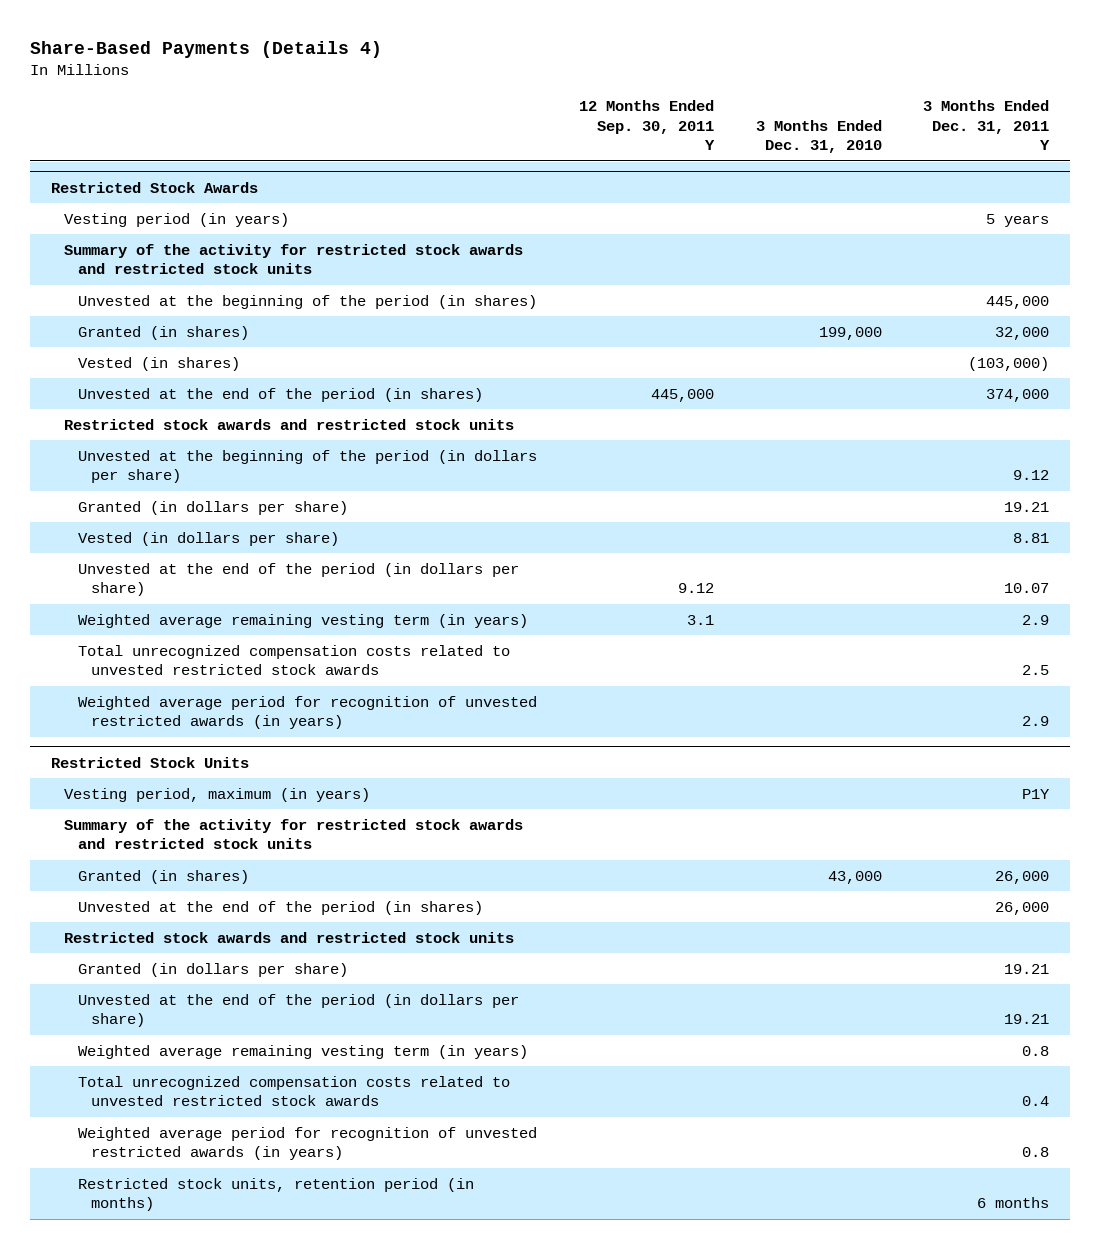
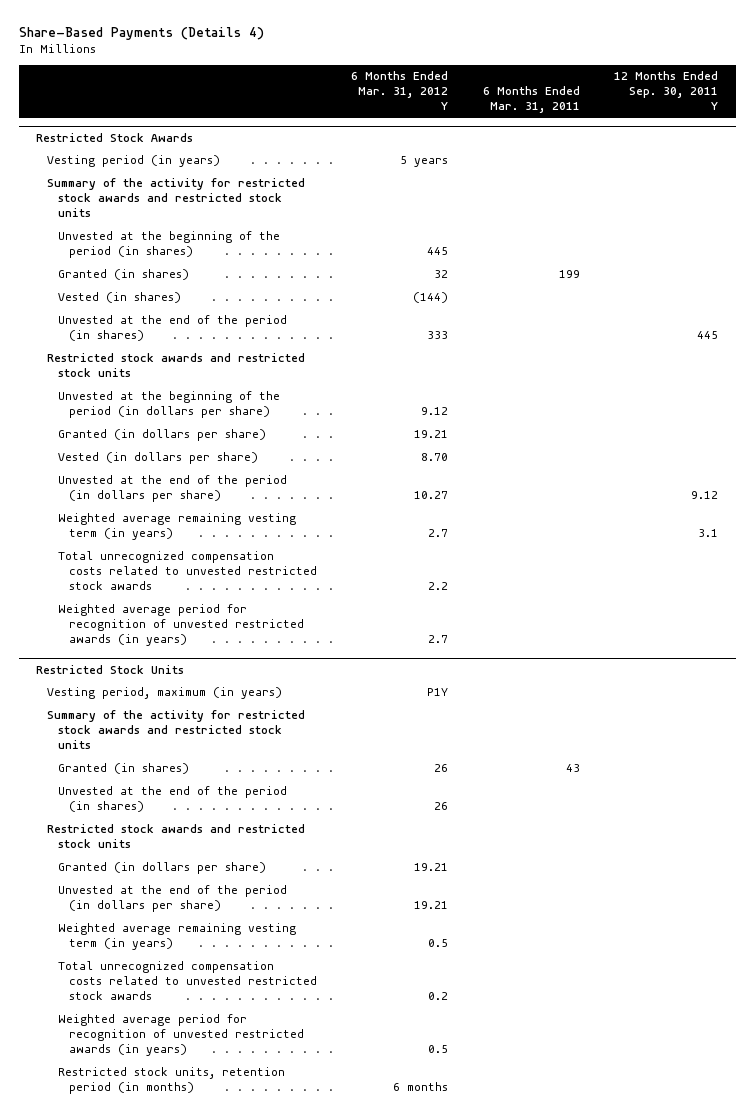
- | 12 Months Ended Sep. 30, 2011 Y | 3 Months Ended Dec. 31, 2010 | 3 Months Ended Dec. 31, 2011 Y
+ | 6 Months Ended Mar. 31, 2012 Y | 6 Months Ended Mar. 31, 2011 | 12 Months Ended Sep. 30, 2011 Y
@ Restricted Stock Awards
- Unvested at the end of the period (in shares) | 445,000 | | 374,000
+ Unvested at the end of the period (in shares) | 333 | | 445

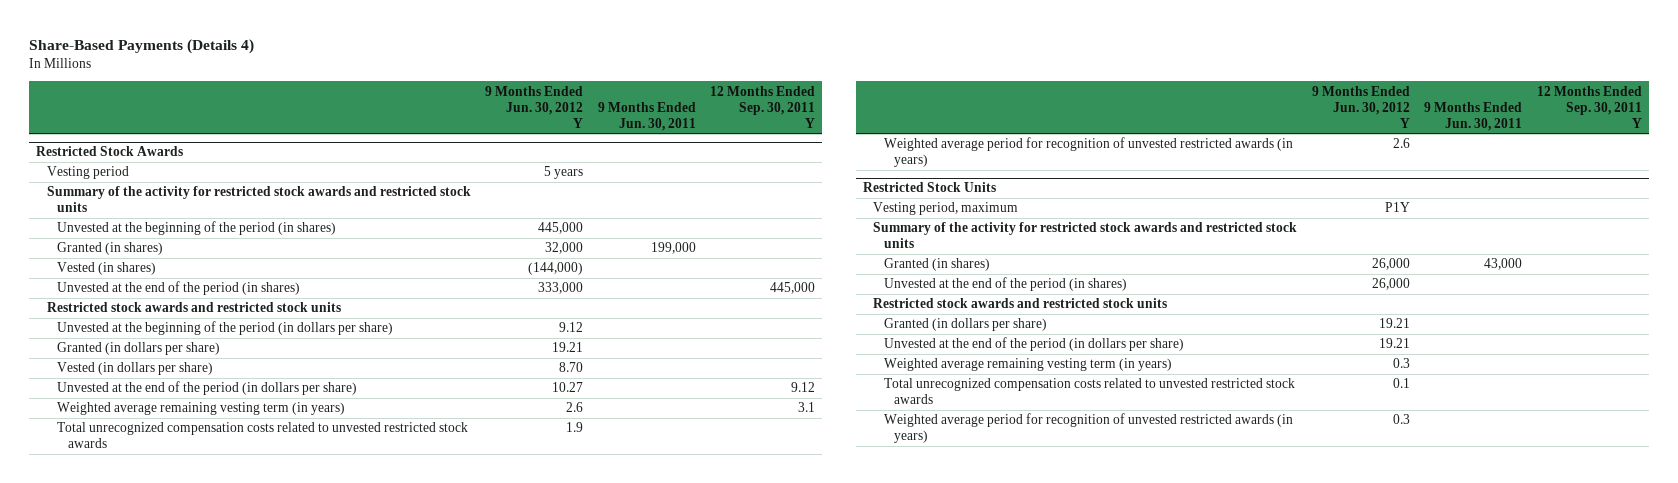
- | 6 Months Ended Mar. 31, 2012 Y | 6 Months Ended Mar. 31, 2011 | 12 Months Ended Sep. 30, 2011 Y
+ | 9 Months Ended Jun. 30, 2012 Y | 9 Months Ended Jun. 30, 2011 | 12 Months Ended Sep. 30, 2011 Y
@ Restricted Stock Awards
- Vesting period (in years) | 5 years | |
+ Vesting period | 5 years | |
- Unvested at the end of the period (in shares) | 333 | | 445
+ Unvested at the end of the period (in shares) | 333,000 | | 445,000
@ Restricted Stock Units
- Vesting period, maximum (in years) | P1Y | |
+ Vesting period, maximum | P1Y | |
- Restricted stock units, retention period (in months) | 6 months | |

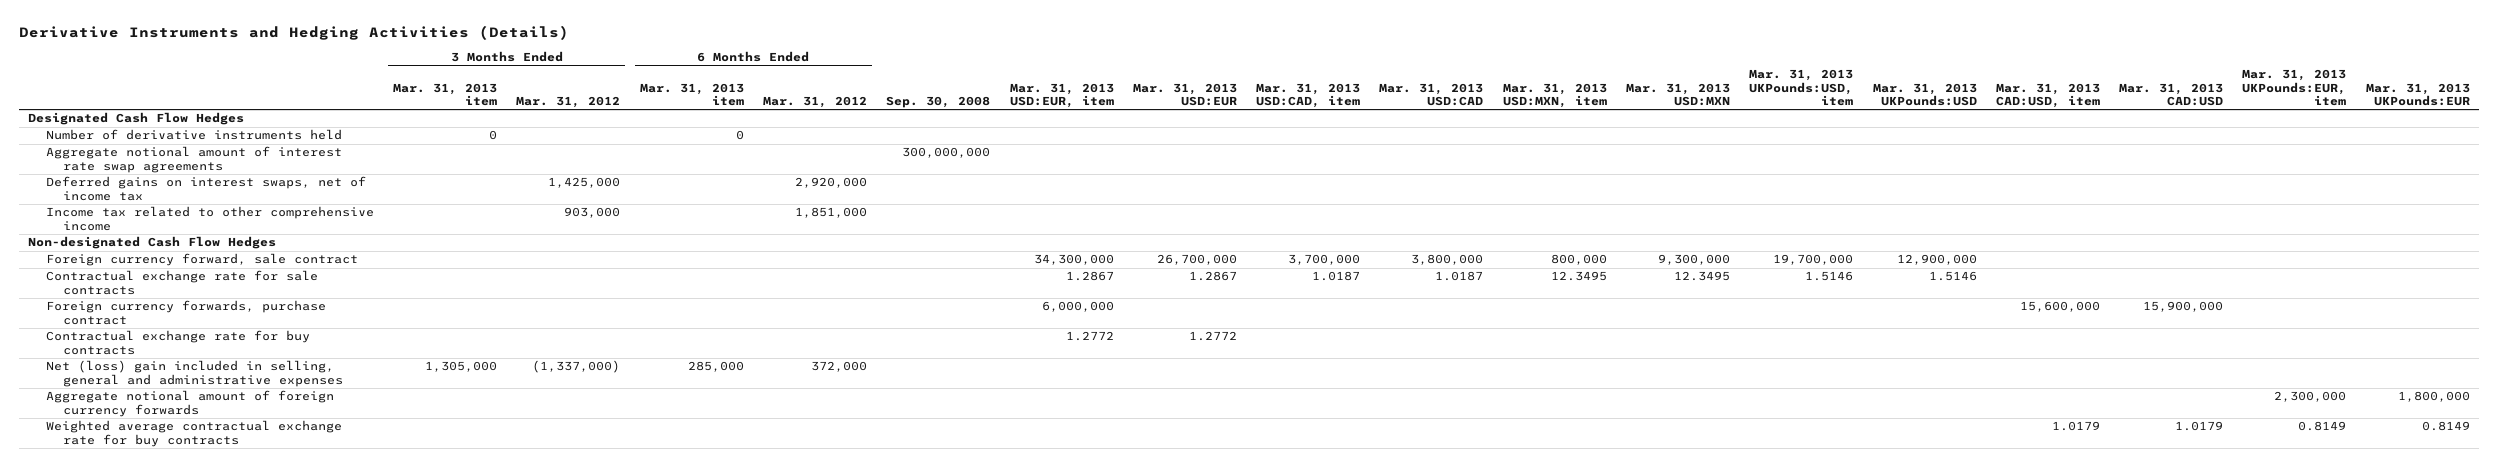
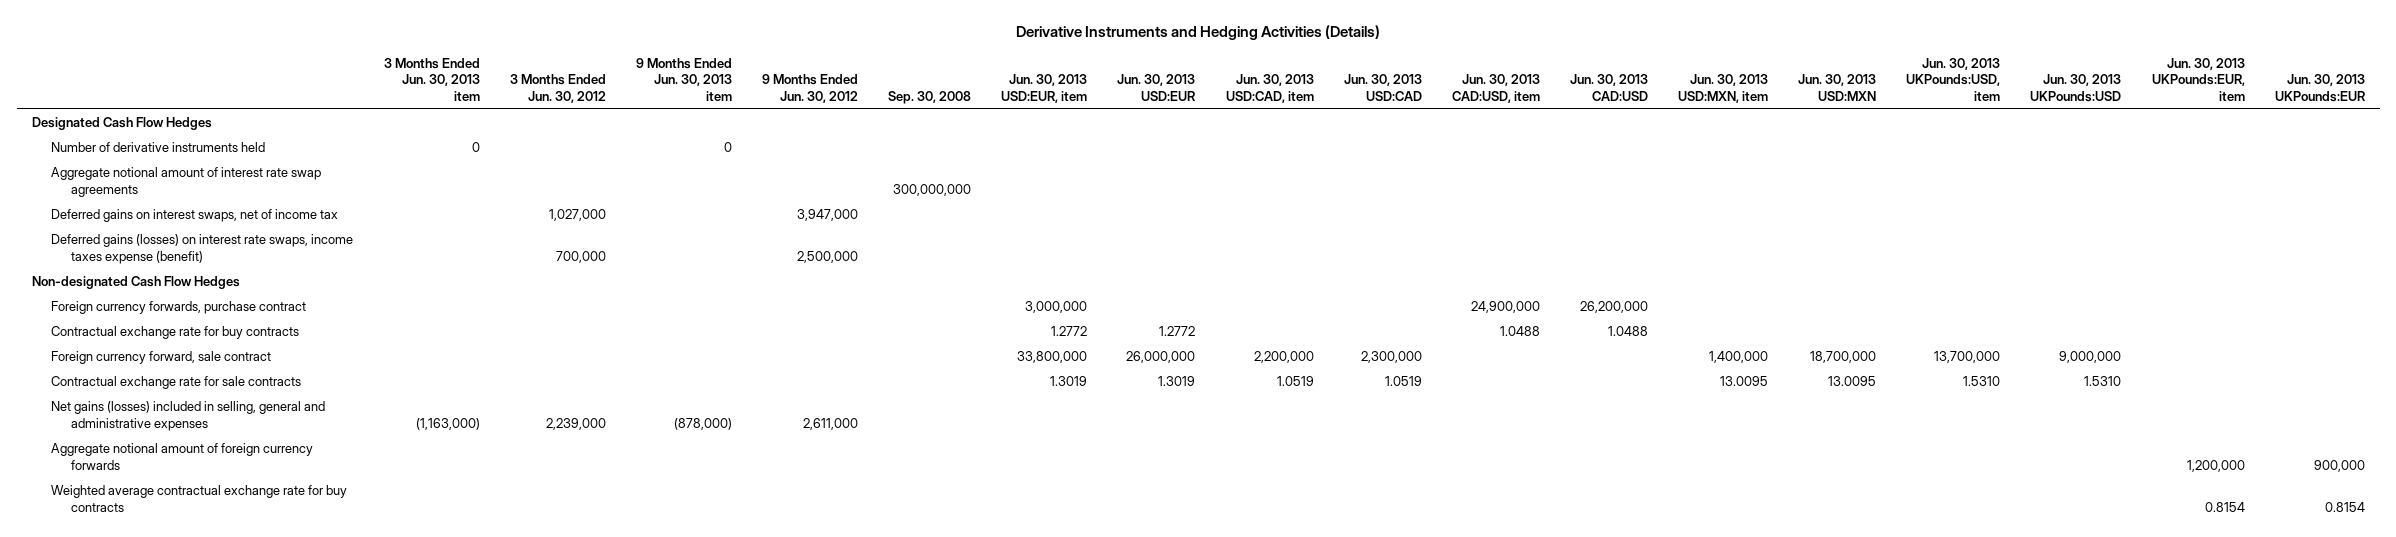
- | 3 Months Ended Mar. 31, 2013 item | 3 Months Ended Mar. 31, 2012 | 6 Months Ended Mar. 31, 2013 item | 6 Months Ended Mar. 31, 2012 | Sep. 30, 2008 | Mar. 31, 2013 USD:EUR, item | Mar. 31, 2013 USD:EUR | Mar. 31, 2013 USD:CAD, item | Mar. 31, 2013 USD:CAD | Mar. 31, 2013 USD:MXN, item | Mar. 31, 2013 USD:MXN | Mar. 31, 2013 UKPounds:USD, item | Mar. 31, 2013 UKPounds:USD | Mar. 31, 2013 CAD:USD, item | Mar. 31, 2013 CAD:USD | Mar. 31, 2013 UKPounds:EUR, item | Mar. 31, 2013 UKPounds:EUR
+ | 3 Months Ended Jun. 30, 2013 item | 3 Months Ended Jun. 30, 2012 | 9 Months Ended Jun. 30, 2013 item | 9 Months Ended Jun. 30, 2012 | Sep. 30, 2008 | Jun. 30, 2013 USD:EUR, item | Jun. 30, 2013 USD:EUR | Jun. 30, 2013 USD:CAD, item | Jun. 30, 2013 USD:CAD | Jun. 30, 2013 CAD:USD, item | Jun. 30, 2013 CAD:USD | Jun. 30, 2013 USD:MXN, item | Jun. 30, 2013 USD:MXN | Jun. 30, 2013 UKPounds:USD, item | Jun. 30, 2013 UKPounds:USD | Jun. 30, 2013 UKPounds:EUR, item | Jun. 30, 2013 UKPounds:EUR
- Income tax related to other comprehensive income | | 903,000 | | 1,851,000 | | | | | | | | | | | | |
+ Deferred gains (losses) on interest rate swaps, income taxes expense (benefit) | | 700,000 | | 2,500,000 | | | | | | | | | | | | |
- Net (loss) gain included in selling, general and administrative expenses | 1,305,000 | (1,337,000) | 285,000 | 372,000 | | | | | | | | | | | | |
moved down: Foreign currency forward, sale contract | | | | | | 33,800,000 | 26,000,000 | 2,200,000 | 2,300,000 | | | 1,400,000 | 18,700,000 | 13,700,000 | 9,000,000 | |
moved down: Contractual exchange rate for sale contracts | | | | | | 1.3019 | 1.3019 | 1.0519 | 1.0519 | | | 13.0095 | 13.0095 | 1.5310 | 1.5310 | |
+ Net gains (losses) included in selling, general and administrative expenses | (1,163,000) | 2,239,000 | (878,000) | 2,611,000 | | | | | | | | | | | | |

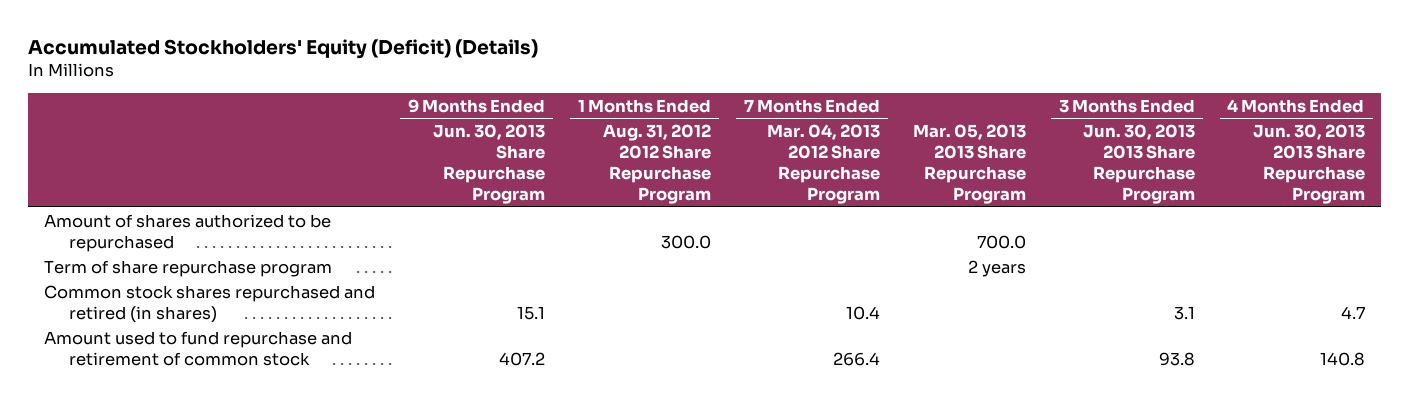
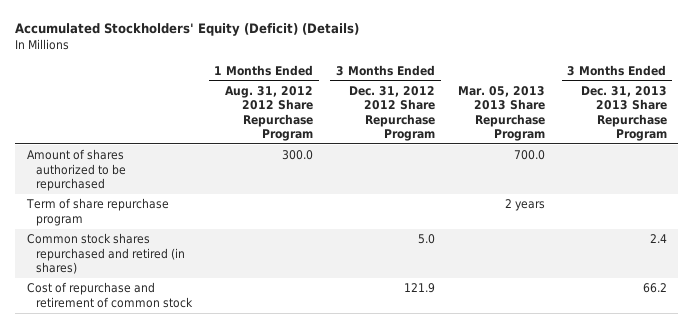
- | 9 Months Ended Jun. 30, 2013 Share Repurchase Program | 1 Months Ended Aug. 31, 2012 2012 Share Repurchase Program | 7 Months Ended Mar. 04, 2013 2012 Share Repurchase Program | Mar. 05, 2013 2013 Share Repurchase Program | 3 Months Ended Jun. 30, 2013 2013 Share Repurchase Program | 4 Months Ended Jun. 30, 2013 2013 Share Repurchase Program
+ | 1 Months Ended Aug. 31, 2012 2012 Share Repurchase Program | 3 Months Ended Dec. 31, 2012 2012 Share Repurchase Program | Mar. 05, 2013 2013 Share Repurchase Program | 3 Months Ended Dec. 31, 2013 2013 Share Repurchase Program
- Amount used to fund repurchase and retirement of common stock | 407.2 | | 266.4 | | 93.8 | 140.8
+ Cost of repurchase and retirement of common stock | | 121.9 | | 66.2

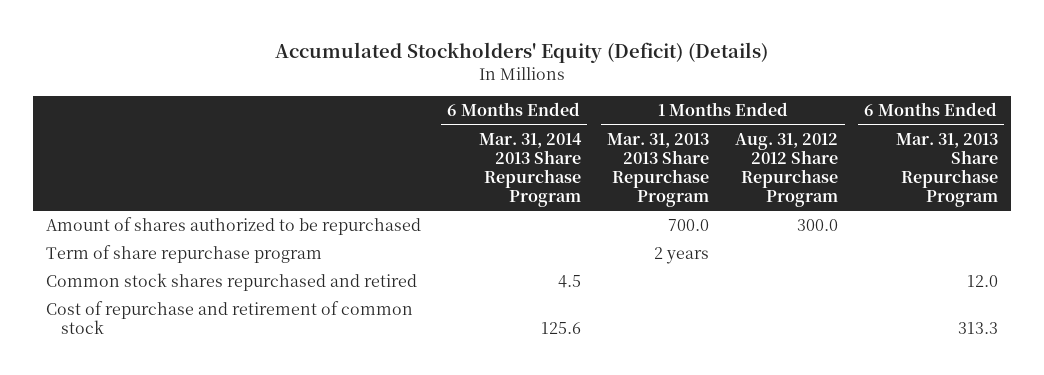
- | 1 Months Ended Aug. 31, 2012 2012 Share Repurchase Program | 3 Months Ended Dec. 31, 2012 2012 Share Repurchase Program | Mar. 05, 2013 2013 Share Repurchase Program | 3 Months Ended Dec. 31, 2013 2013 Share Repurchase Program
+ | 6 Months Ended Mar. 31, 2014 2013 Share Repurchase Program | 1 Months Ended Mar. 31, 2013 2013 Share Repurchase Program | 1 Months Ended Aug. 31, 2012 2012 Share Repurchase Program | 6 Months Ended Mar. 31, 2013 Share Repurchase Program
- Common stock shares repurchased and retired (in shares) | | 5.0 | | 2.4
+ Common stock shares repurchased and retired | 4.5 | | | 12.0

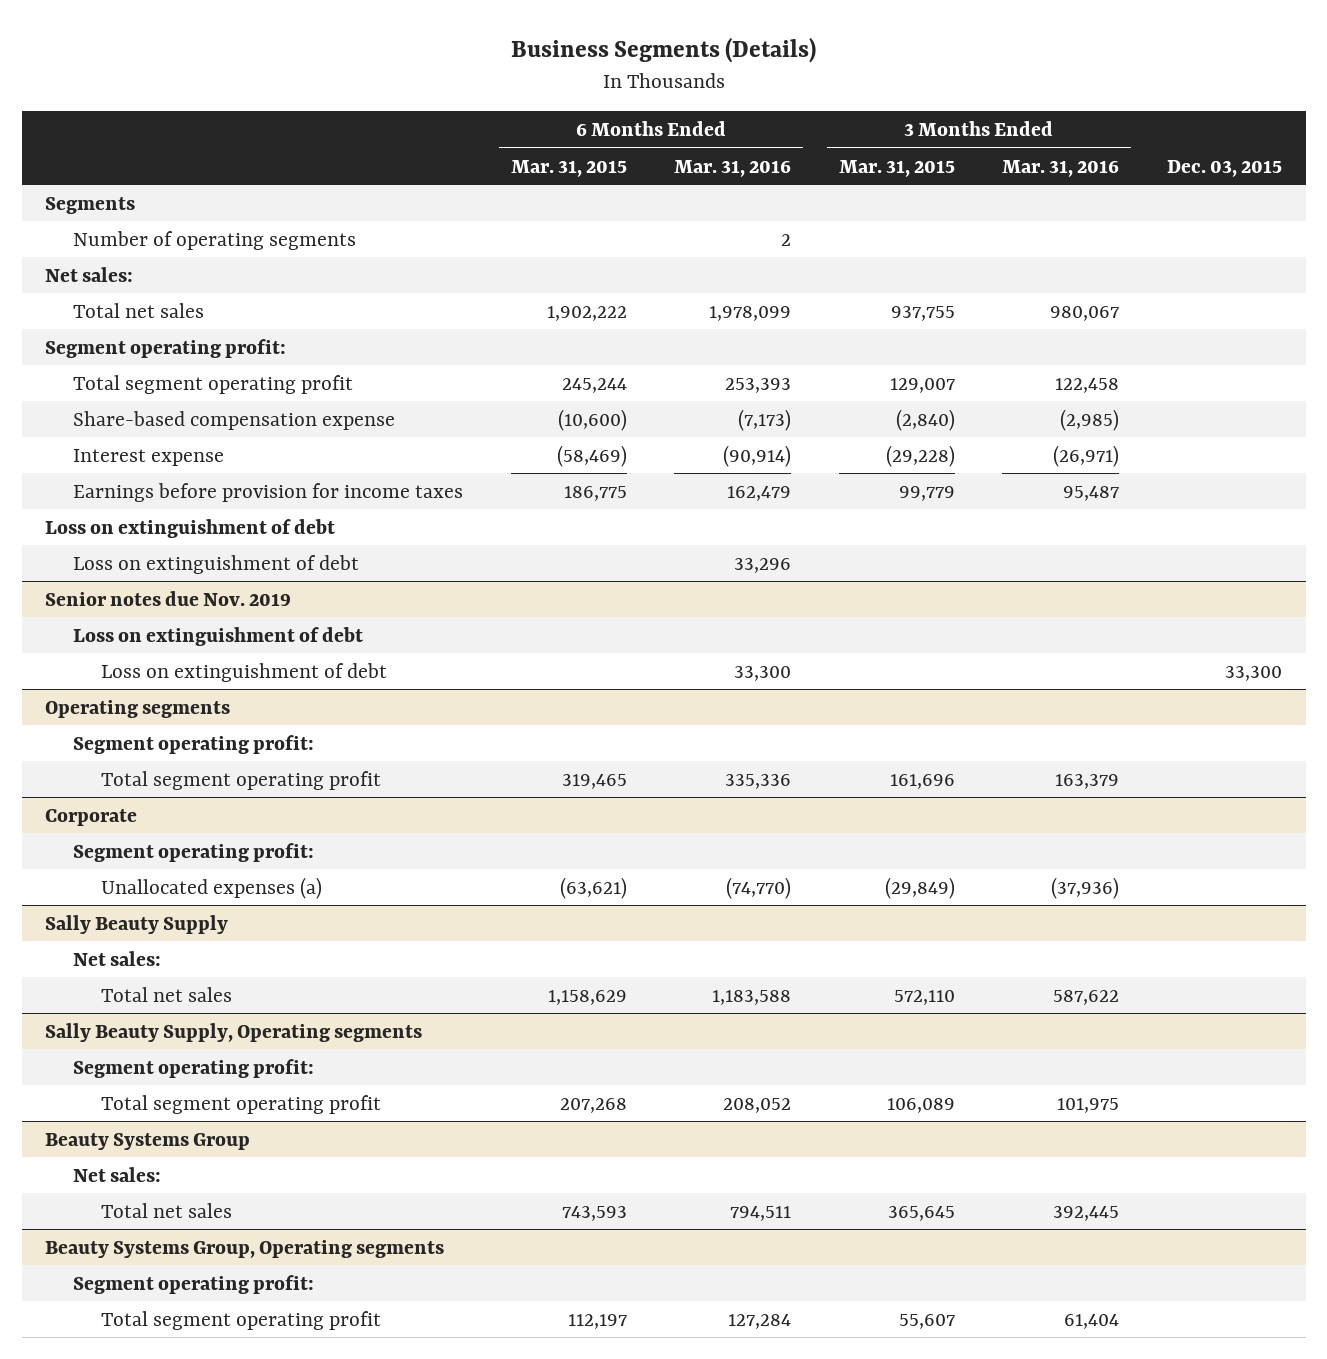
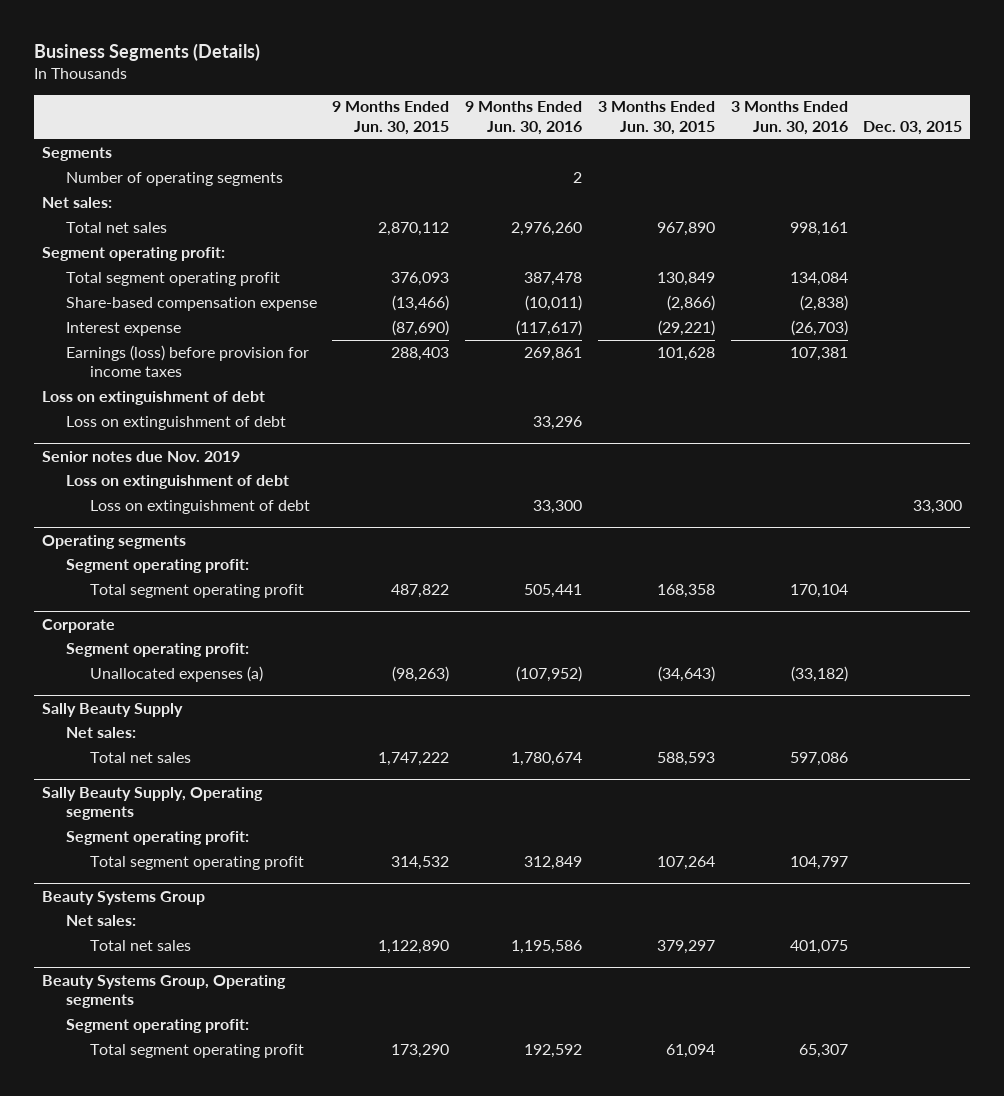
- | 6 Months Ended Mar. 31, 2015 | 6 Months Ended Mar. 31, 2016 | 3 Months Ended Mar. 31, 2015 | 3 Months Ended Mar. 31, 2016 | Dec. 03, 2015
+ | 9 Months Ended Jun. 30, 2015 | 9 Months Ended Jun. 30, 2016 | 3 Months Ended Jun. 30, 2015 | 3 Months Ended Jun. 30, 2016 | Dec. 03, 2015
- Earnings before provision for income taxes | 186,775 | 162,479 | 99,779 | 95,487 |
+ Earnings (loss) before provision for income taxes | 288,403 | 269,861 | 101,628 | 107,381 |

